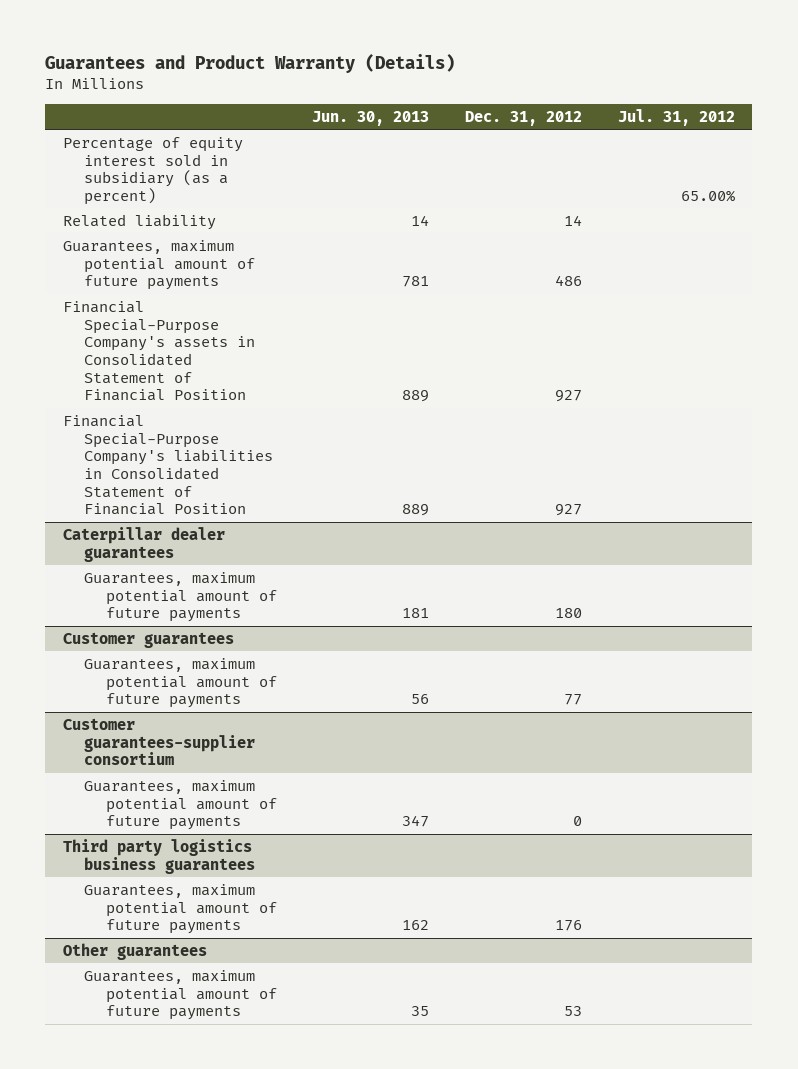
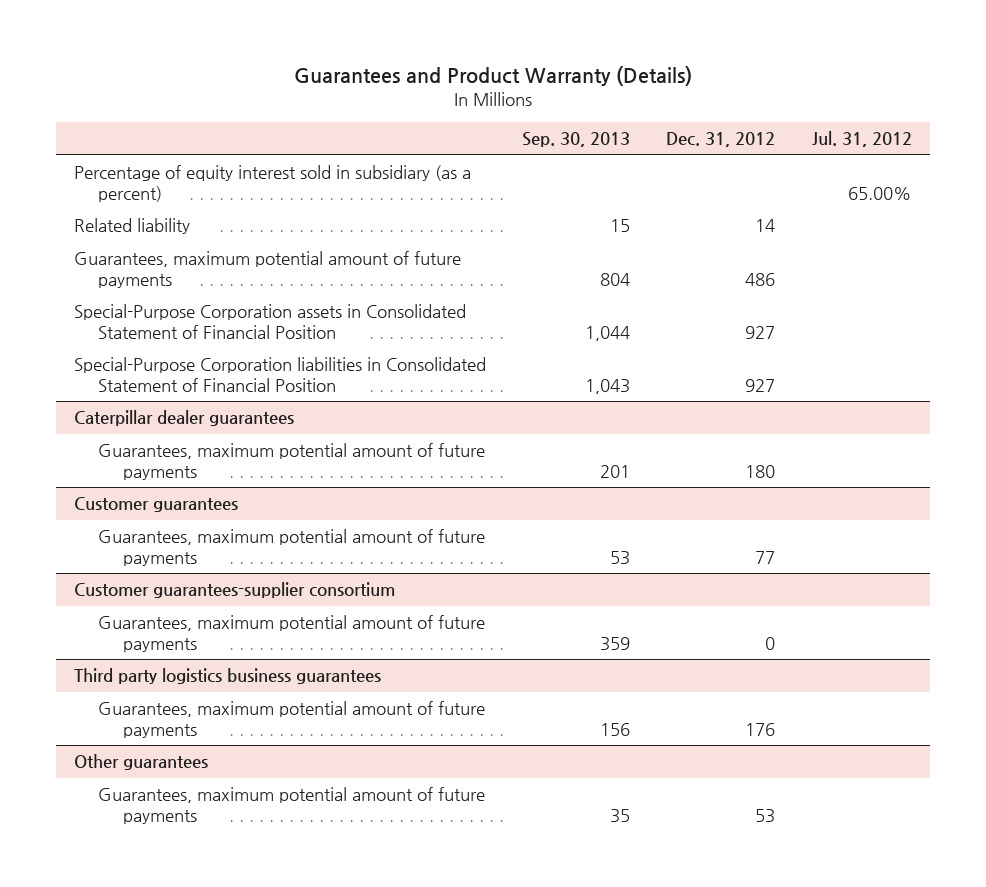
- | Jun. 30, 2013 | Dec. 31, 2012 | Jul. 31, 2012
+ | Sep. 30, 2013 | Dec. 31, 2012 | Jul. 31, 2012
- Financial Special-Purpose Company's assets in Consolidated Statement of Financial Position | 889 | 927 |
- Financial Special-Purpose Company's liabilities in Consolidated Statement of Financial Position | 889 | 927 |
+ Special-Purpose Corporation assets in Consolidated Statement of Financial Position | 1,044 | 927 |
+ Special-Purpose Corporation liabilities in Consolidated Statement of Financial Position | 1,043 | 927 |

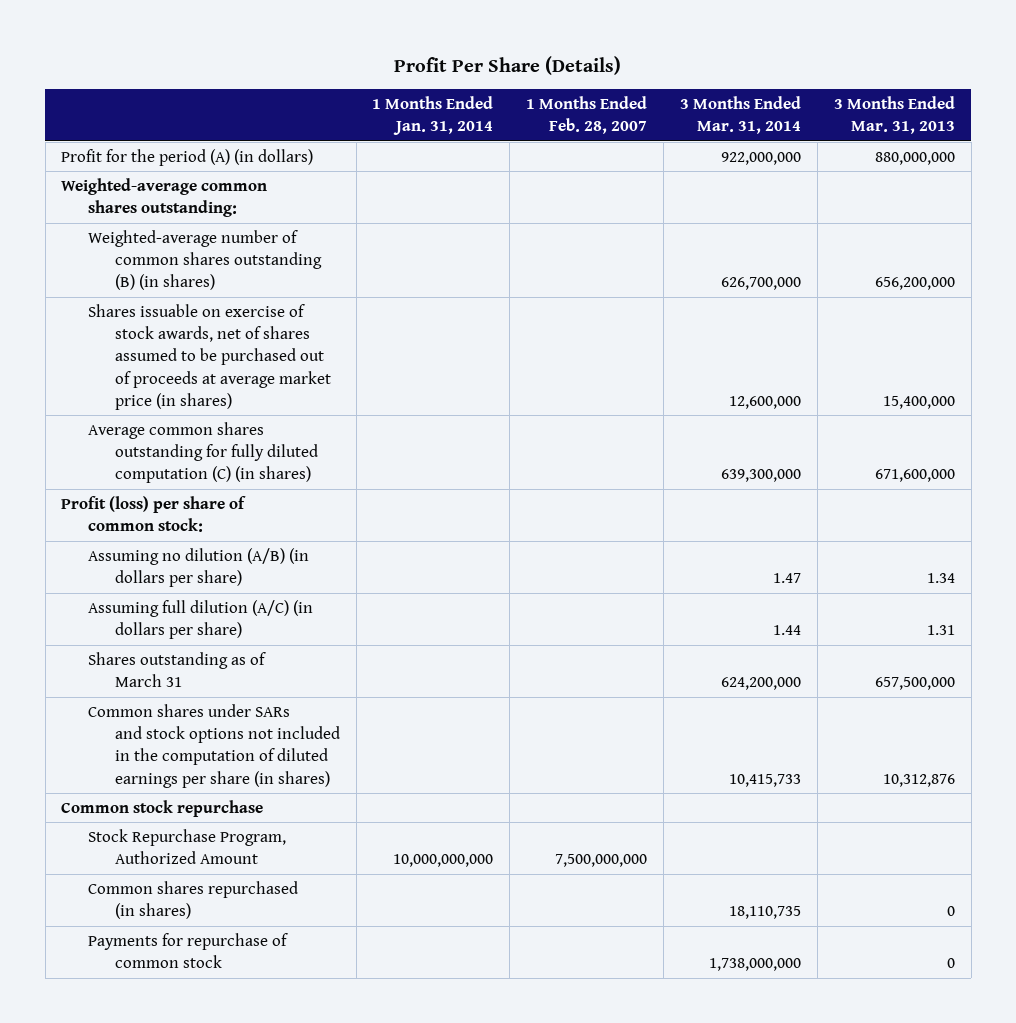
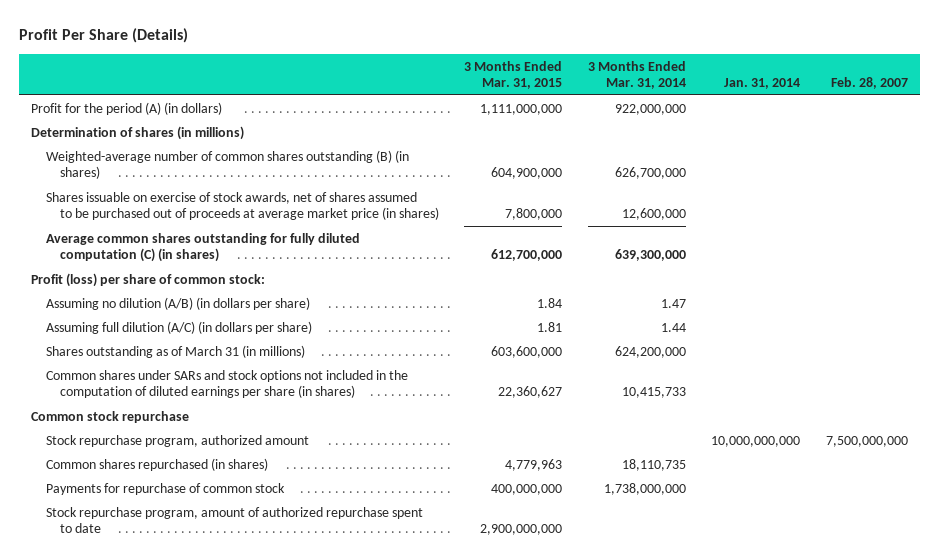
- | 1 Months Ended Jan. 31, 2014 | 1 Months Ended Feb. 28, 2007 | 3 Months Ended Mar. 31, 2014 | 3 Months Ended Mar. 31, 2013
+ | 3 Months Ended Mar. 31, 2015 | 3 Months Ended Mar. 31, 2014 | Jan. 31, 2014 | Feb. 28, 2007
- Weighted-average common shares outstanding:
+ Determination of shares (in millions)
- Shares outstanding as of March 31 | | | 624,200,000 | 657,500,000
+ Shares outstanding as of March 31 (in millions) | 603,600,000 | 624,200,000 | |
- Stock Repurchase Program, Authorized Amount | 10,000,000,000 | 7,500,000,000 | |
+ Stock repurchase program, authorized amount | | | 10,000,000,000 | 7,500,000,000
+ Stock repurchase program, amount of authorized repurchase spent to date | 2,900,000,000 | | |

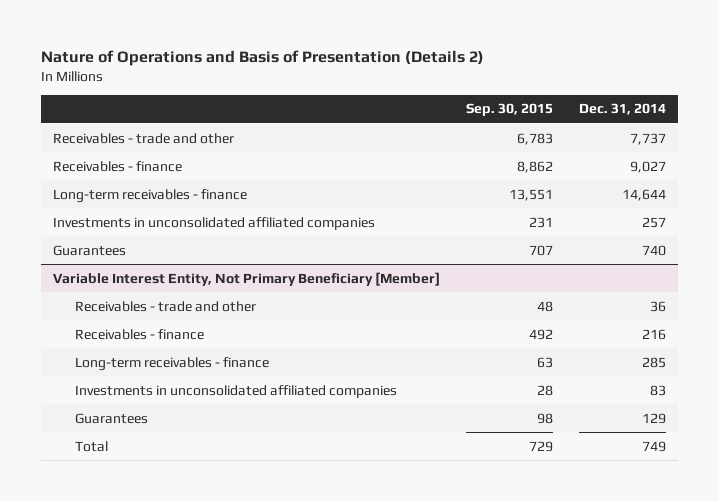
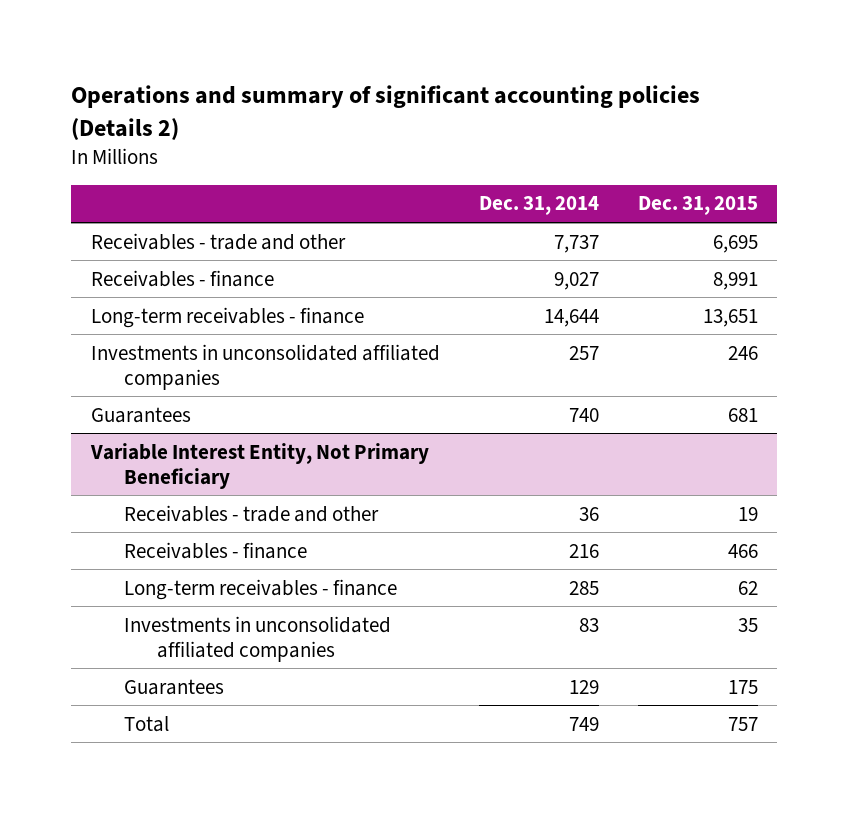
- Nature of Operations and Basis of Presentation (Details 2)
+ Operations and summary of significant accounting policies (Details 2)
- | Sep. 30, 2015 | Dec. 31, 2014
+ | Dec. 31, 2014 | Dec. 31, 2015
- Variable Interest Entity, Not Primary Beneficiary [Member]
+ Variable Interest Entity, Not Primary Beneficiary

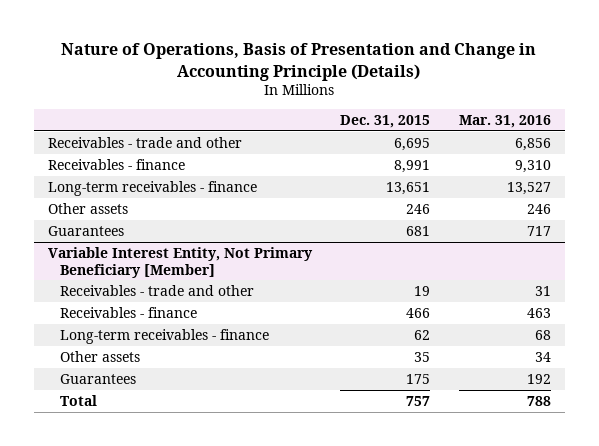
- Operations and summary of significant accounting policies (Details 2)
+ Nature of Operations, Basis of Presentation and Change in Accounting Principle (Details)
- | Dec. 31, 2014 | Dec. 31, 2015
+ | Dec. 31, 2015 | Mar. 31, 2016
- Investments in unconsolidated affiliated companies | 257 | 246
+ Other assets | 246 | 246
- Variable Interest Entity, Not Primary Beneficiary
+ Variable Interest Entity, Not Primary Beneficiary [Member]
- Investments in unconsolidated affiliated companies | 83 | 35
+ Other assets | 35 | 34

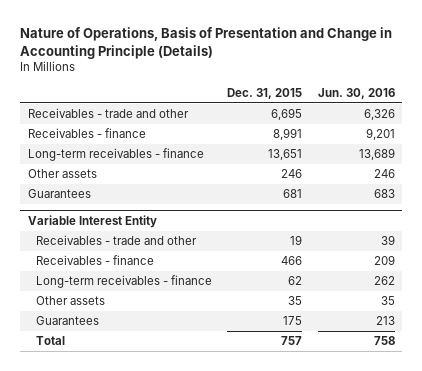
- | Dec. 31, 2015 | Mar. 31, 2016
+ | Dec. 31, 2015 | Jun. 30, 2016
- Variable Interest Entity, Not Primary Beneficiary [Member]
+ Variable Interest Entity

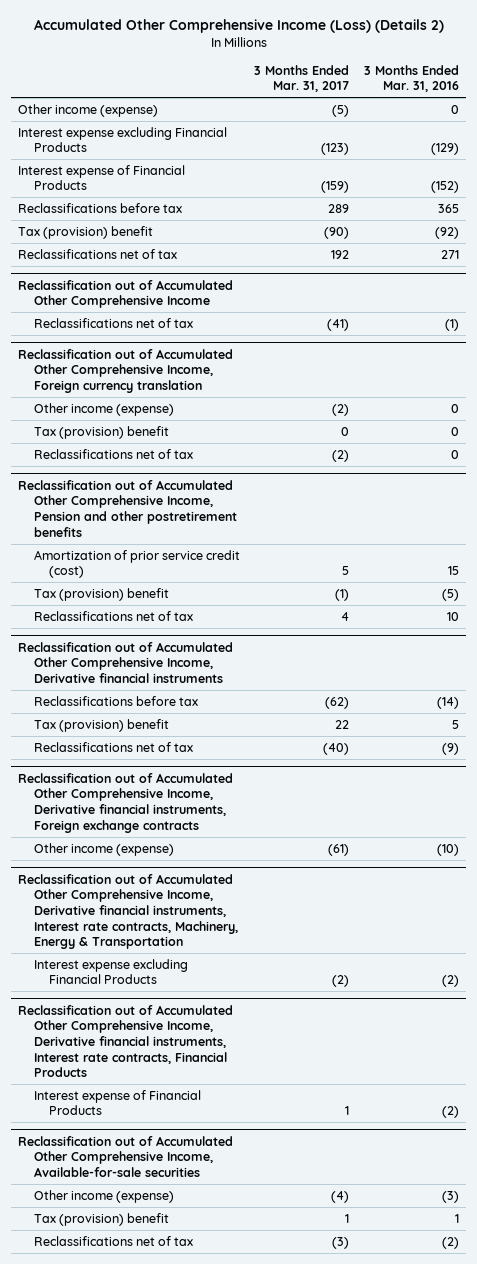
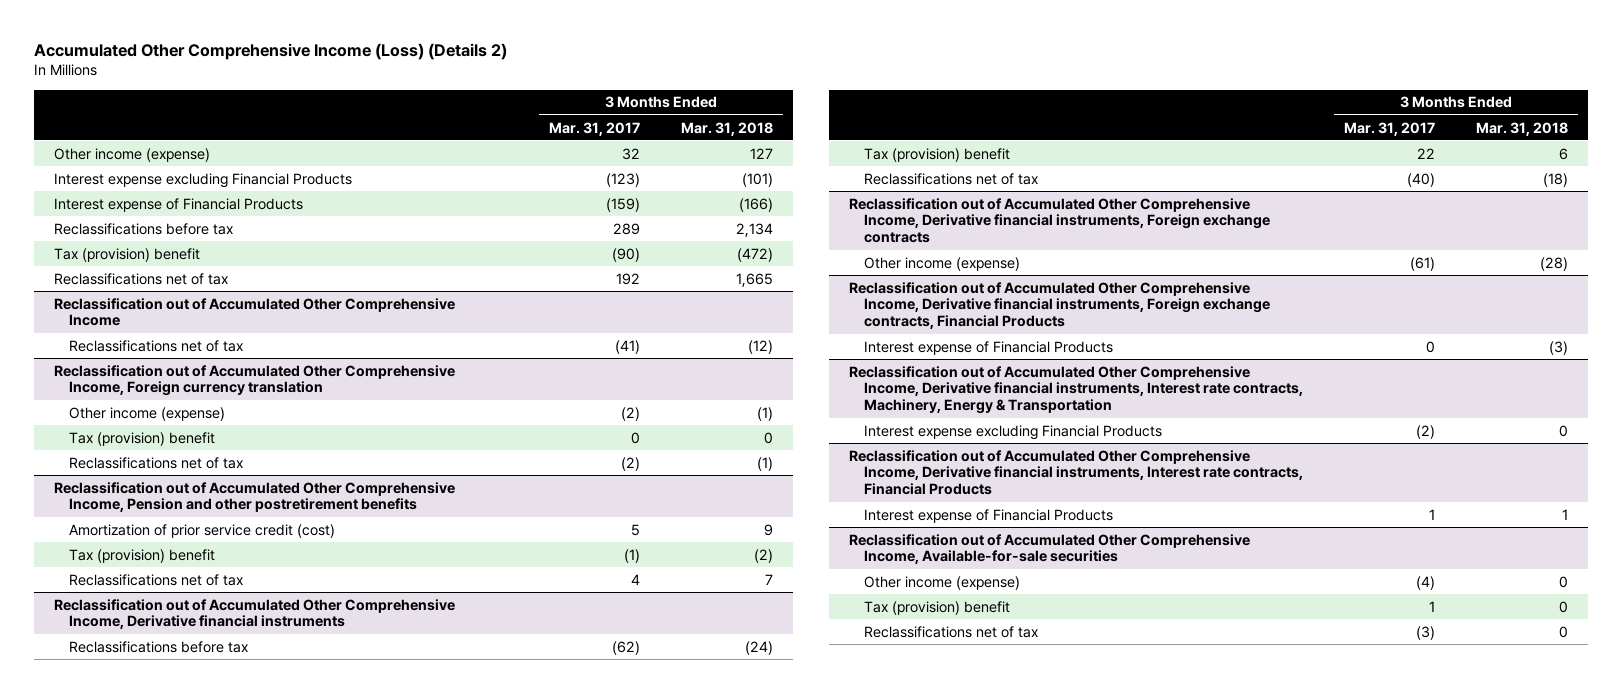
- | 3 Months Ended Mar. 31, 2017 | 3 Months Ended Mar. 31, 2016
+ | 3 Months Ended Mar. 31, 2017 | 3 Months Ended Mar. 31, 2018
- Other income (expense) | (5) | 0
+ Other income (expense) | 32 | 127
+ Reclassification out of Accumulated Other Comprehensive Income, Derivative financial instruments, Foreign exchange contracts, Financial Products
+ Interest expense of Financial Products | 0 | (3)

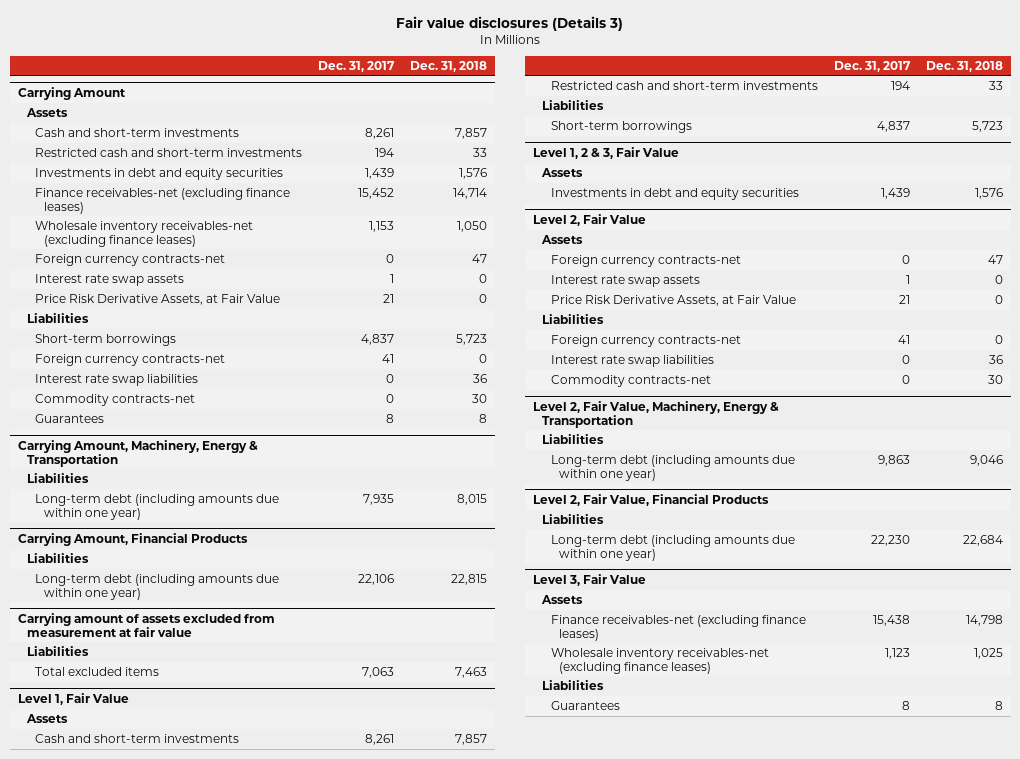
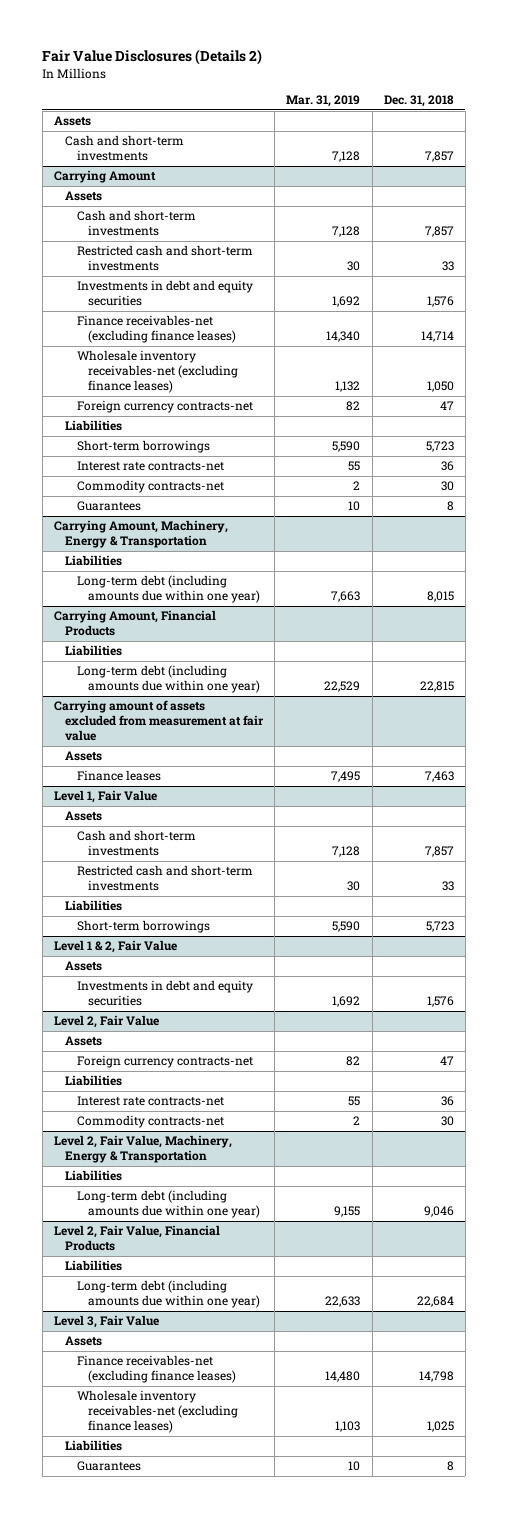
- Fair value disclosures (Details 3)
+ Fair Value Disclosures (Details 2)
- | Dec. 31, 2017 | Dec. 31, 2018
+ | Mar. 31, 2019 | Dec. 31, 2018
+ Assets
+ Cash and short-term investments | 7,128 | 7,857
@ Carrying Amount
- Interest rate swap assets | 1 | 0
- Price Risk Derivative Assets, at Fair Value | 21 | 0
- Foreign currency contracts-net | 41 | 0
- Interest rate swap liabilities | 0 | 36
+ Interest rate contracts-net | 55 | 36
@ Carrying amount of assets excluded from measurement at fair value
- Liabilities
- Total excluded items | 7,063 | 7,463
+ Assets
+ Finance leases | 7,495 | 7,463
- Level 1, 2 & 3, Fair Value
+ Level 1 & 2, Fair Value
@ Level 2, Fair Value
- Interest rate swap assets | 1 | 0
- Price Risk Derivative Assets, at Fair Value | 21 | 0
- Foreign currency contracts-net | 41 | 0
- Interest rate swap liabilities | 0 | 36
+ Interest rate contracts-net | 55 | 36

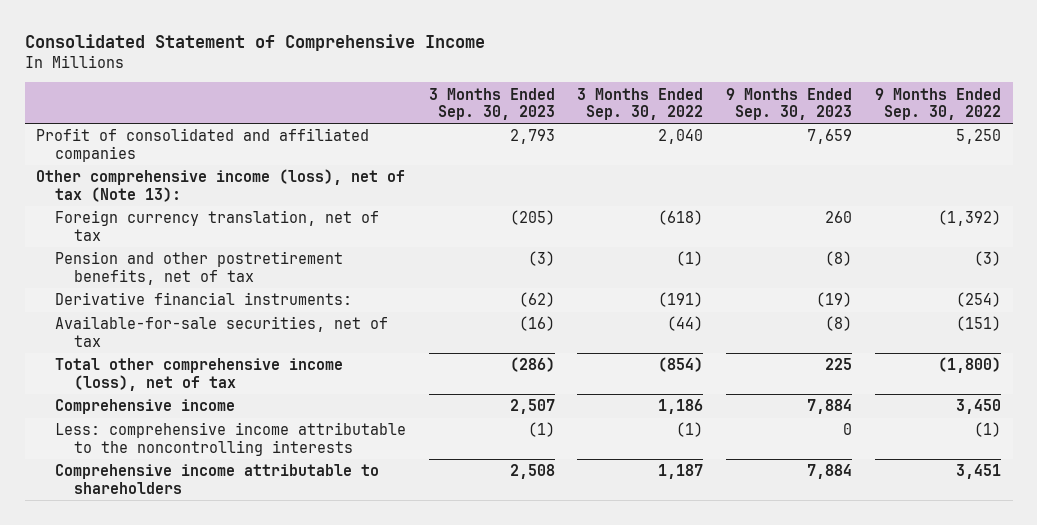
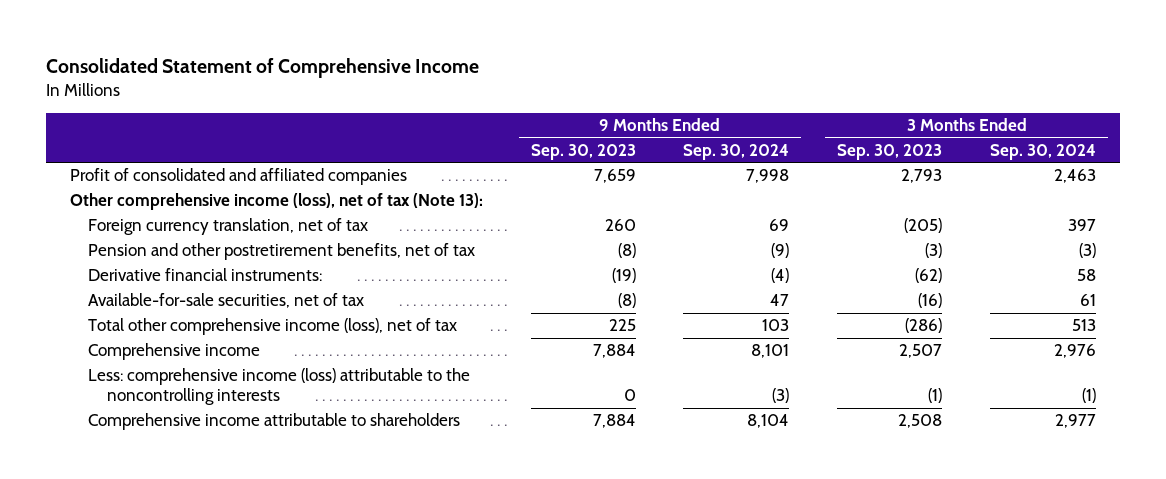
- | 3 Months Ended Sep. 30, 2023 | 3 Months Ended Sep. 30, 2022 | 9 Months Ended Sep. 30, 2023 | 9 Months Ended Sep. 30, 2022
+ | 9 Months Ended Sep. 30, 2023 | 9 Months Ended Sep. 30, 2024 | 3 Months Ended Sep. 30, 2023 | 3 Months Ended Sep. 30, 2024
- Less: comprehensive income attributable to the noncontrolling interests | (1) | (1) | 0 | (1)
+ Less: comprehensive income (loss) attributable to the noncontrolling interests | 0 | (3) | (1) | (1)

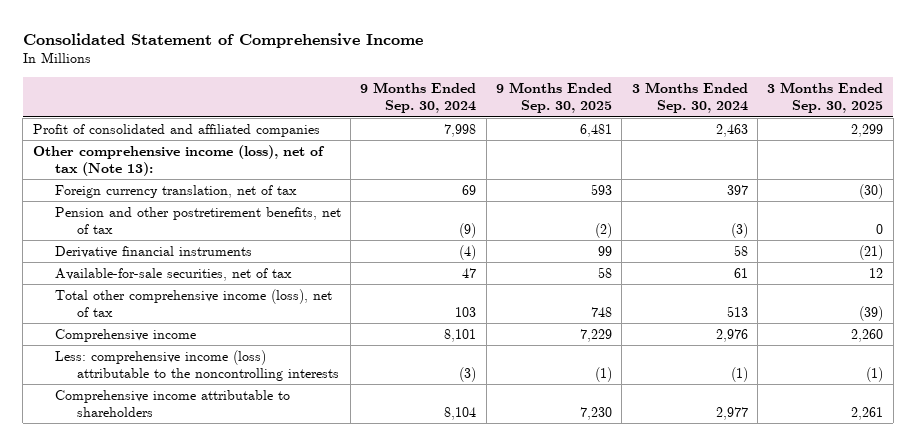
- | 9 Months Ended Sep. 30, 2023 | 9 Months Ended Sep. 30, 2024 | 3 Months Ended Sep. 30, 2023 | 3 Months Ended Sep. 30, 2024
+ | 9 Months Ended Sep. 30, 2024 | 9 Months Ended Sep. 30, 2025 | 3 Months Ended Sep. 30, 2024 | 3 Months Ended Sep. 30, 2025
- Derivative financial instruments: | (19) | (4) | (62) | 58
+ Derivative financial instruments | (4) | 99 | 58 | (21)

